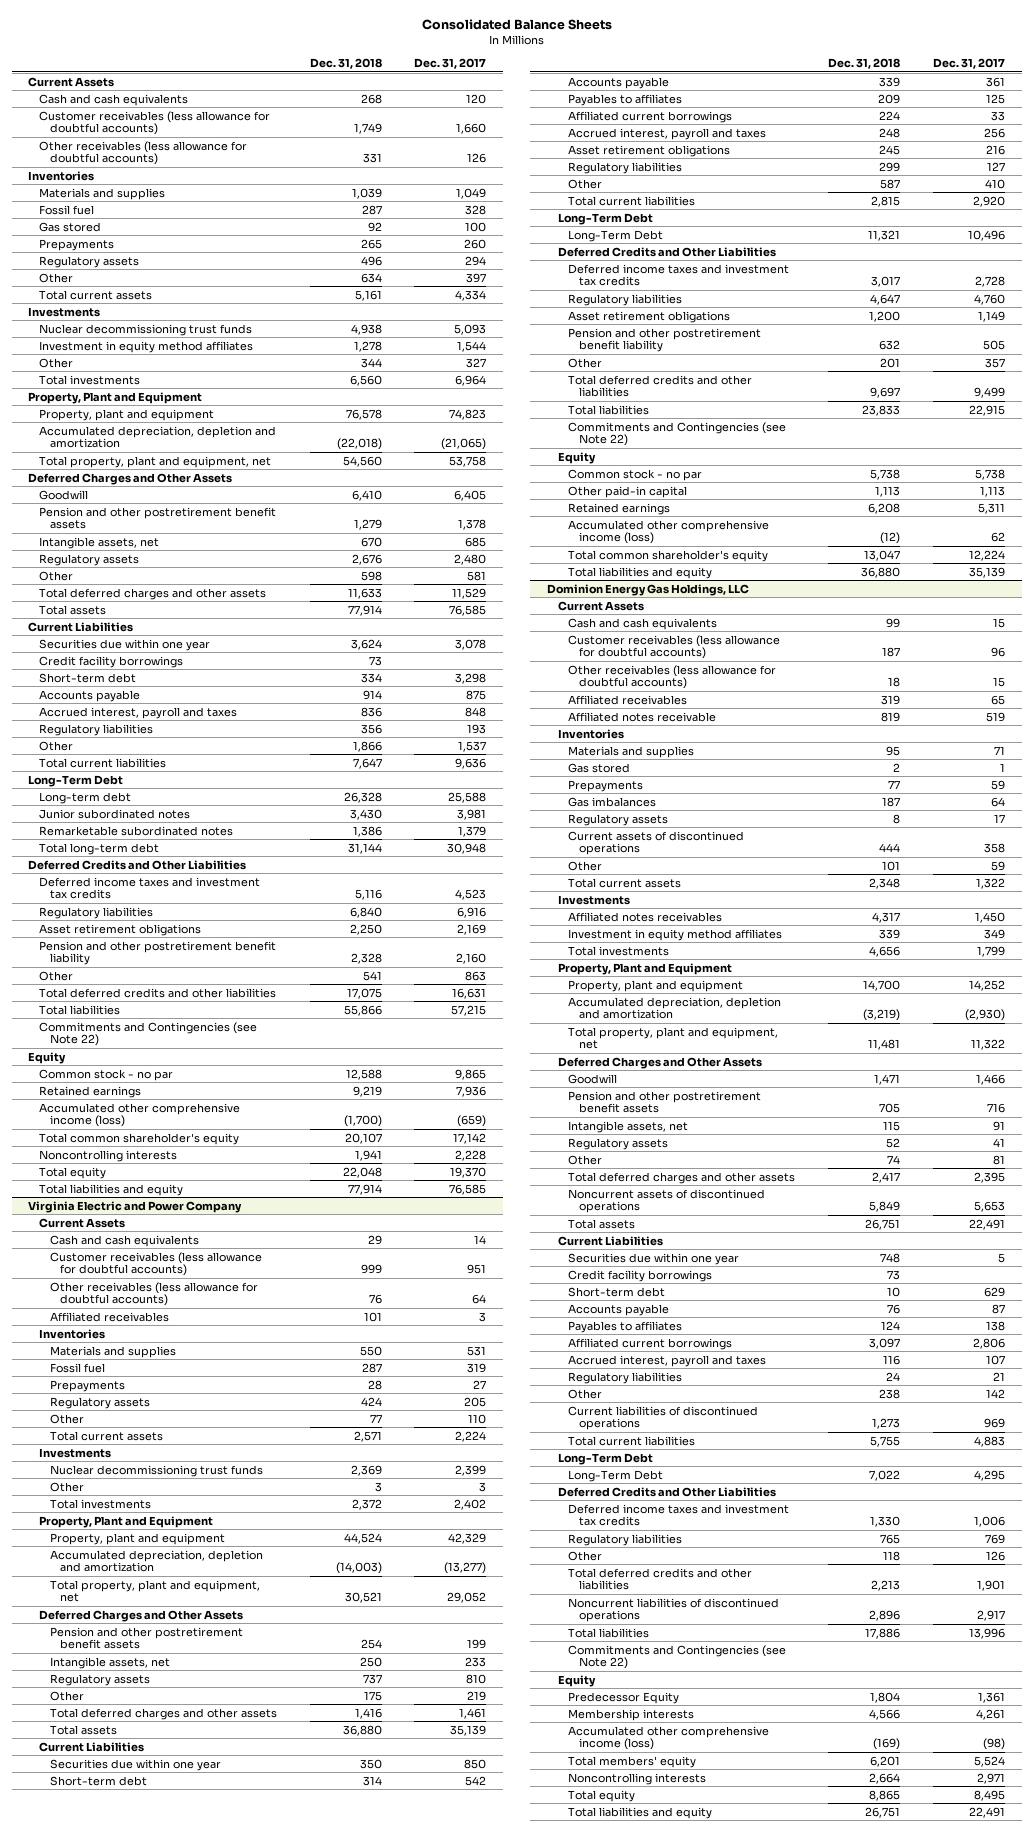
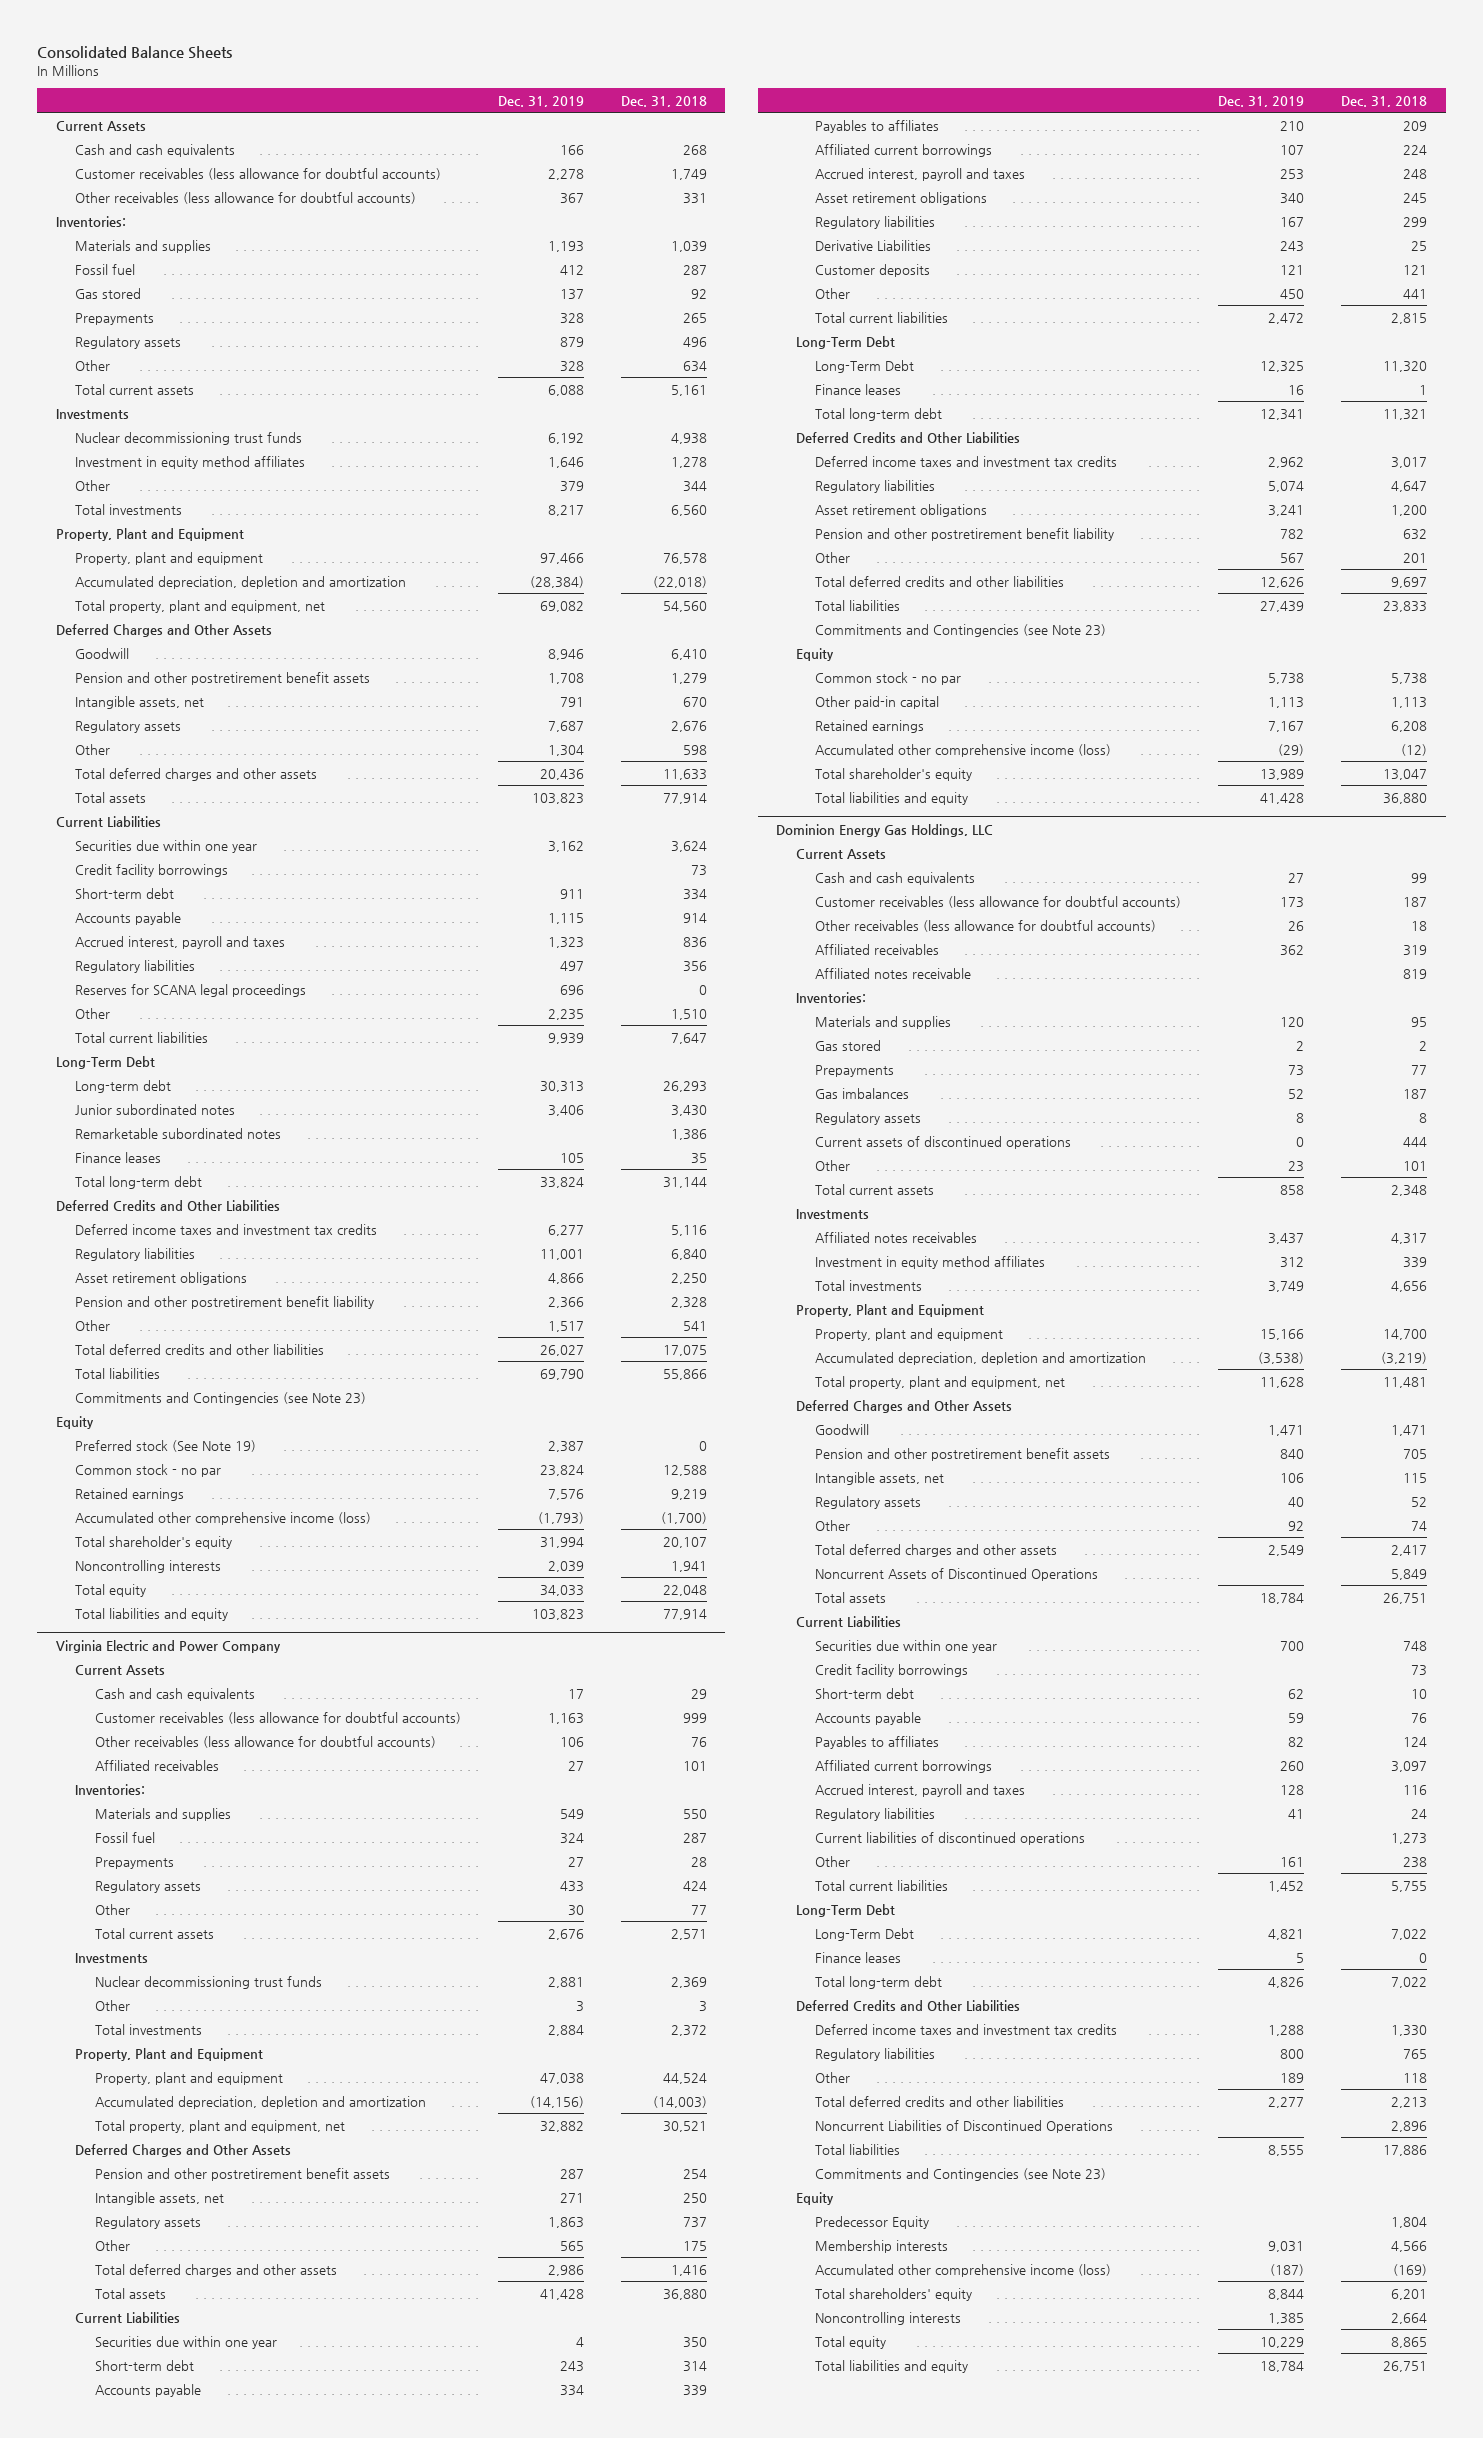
- | Dec. 31, 2018 | Dec. 31, 2017
+ | Dec. 31, 2019 | Dec. 31, 2018
- Inventories
+ Inventories:
- Other | 1,866 | 1,537
+ Reserves for SCANA legal proceedings | 696 | 0
+ Other | 2,235 | 1,510
- Long-term debt | 26,328 | 25,588
+ Long-term debt | 30,313 | 26,293
+ Finance leases | 105 | 35
- Commitments and Contingencies (see Note 22)
+ Commitments and Contingencies (see Note 23)
+ Preferred stock (See Note 19) | 2,387 | 0
- Total common shareholder's equity | 20,107 | 17,142
+ Total shareholder's equity | 31,994 | 20,107
@ Virginia Electric and Power Company
- Inventories
+ Inventories:
- Other | 587 | 410
+ Derivative Liabilities | 243 | 25
+ Customer deposits | 121 | 121
+ Other | 450 | 441
- Long-Term Debt | 11,321 | 10,496
+ Long-Term Debt | 12,325 | 11,320
+ Finance leases | 16 | 1
+ Total long-term debt | 12,341 | 11,321
- Commitments and Contingencies (see Note 22)
+ Commitments and Contingencies (see Note 23)
- Total common shareholder's equity | 13,047 | 12,224
+ Total shareholder's equity | 13,989 | 13,047
@ Dominion Energy Gas Holdings, LLC
- Inventories
+ Inventories:
- Noncurrent assets of discontinued operations | 5,849 | 5,653
+ Noncurrent Assets of Discontinued Operations | | 5,849
moved down: Other | 161 | 238
+ Finance leases | 5 | 0
+ Total long-term debt | 4,826 | 7,022
- Noncurrent liabilities of discontinued operations | 2,896 | 2,917
+ Noncurrent Liabilities of Discontinued Operations | | 2,896
- Commitments and Contingencies (see Note 22)
+ Commitments and Contingencies (see Note 23)
- Total members' equity | 6,201 | 5,524
+ Total shareholders' equity | 8,844 | 6,201

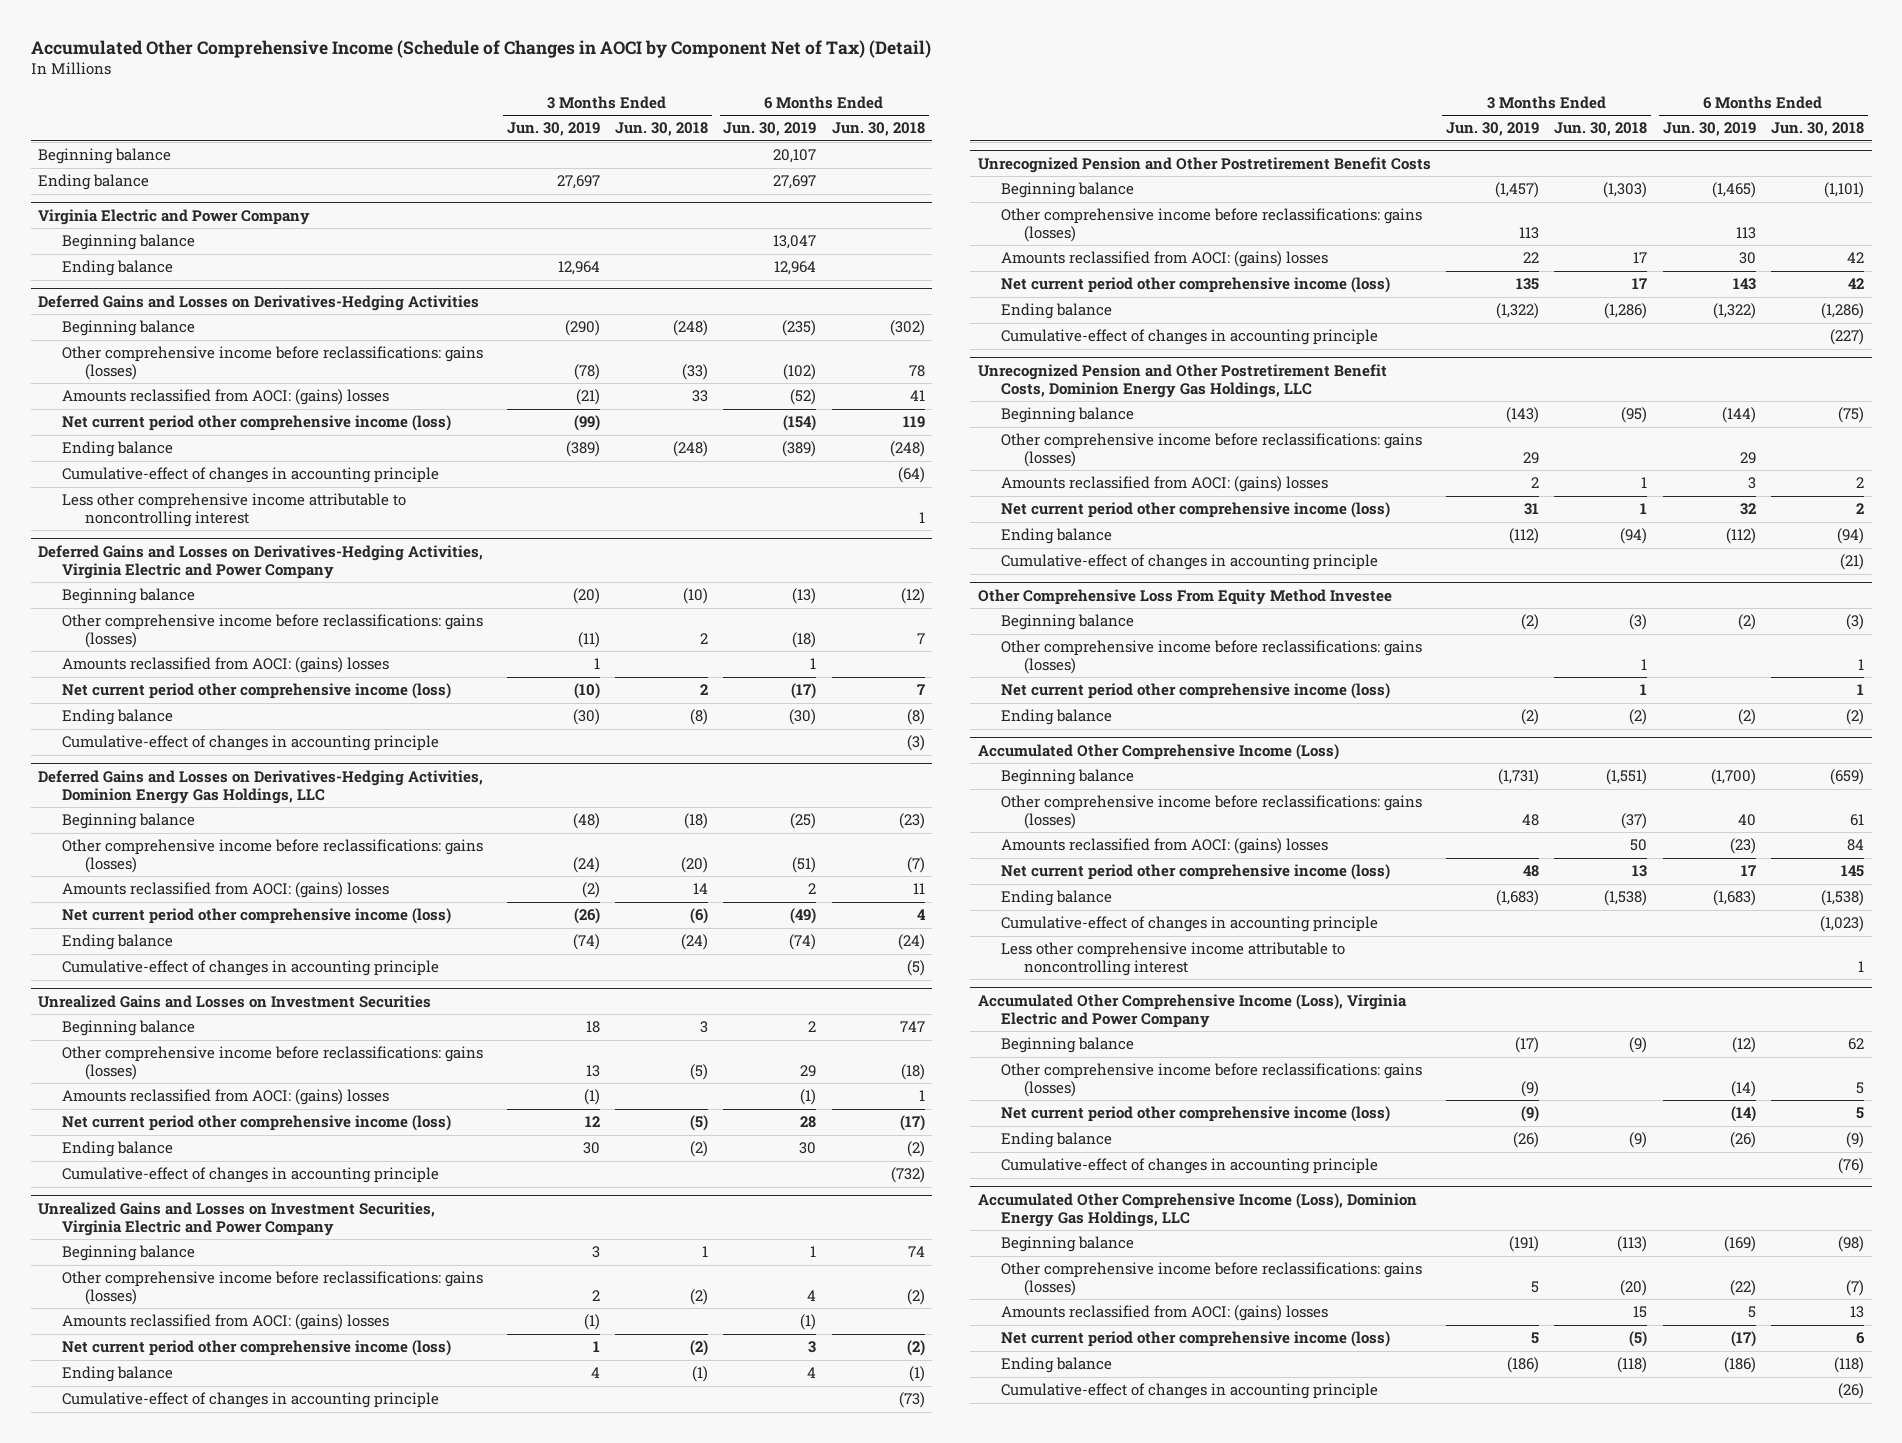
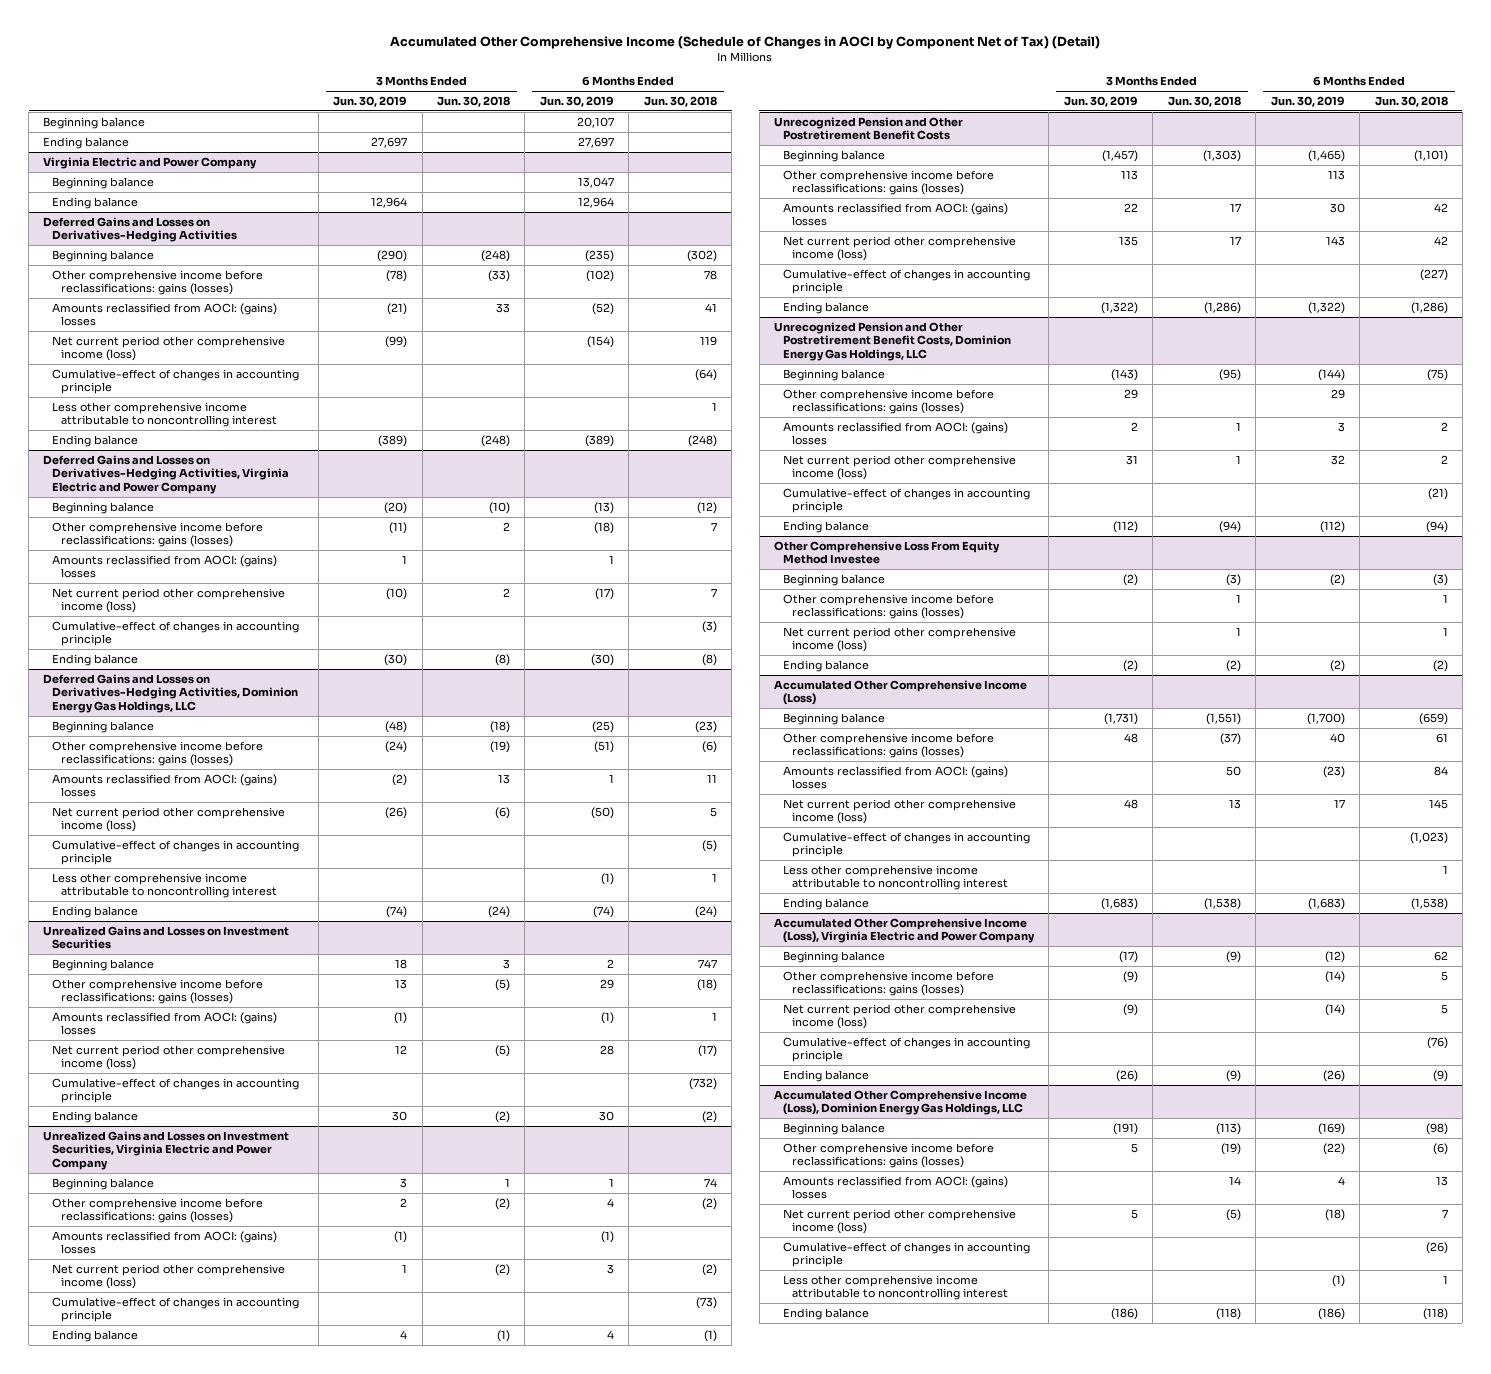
@ Deferred Gains and Losses on Derivatives-Hedging Activities
moved down: Ending balance | (389) | (248) | (389) | (248)
@ Deferred Gains and Losses on Derivatives-Hedging Activities, Virginia Electric and Power Company
moved down: Ending balance | (30) | (8) | (30) | (8)
@ Deferred Gains and Losses on Derivatives-Hedging Activities, Dominion Energy Gas Holdings, LLC
- Other comprehensive income before reclassifications: gains (losses) | (24) | (20) | (51) | (7)
- Amounts reclassified from AOCI: (gains) losses | (2) | 14 | 2 | 11
- Net current period other comprehensive income (loss) | (26) | (6) | (49) | 4
+ Other comprehensive income before reclassifications: gains (losses) | (24) | (19) | (51) | (6)
+ Amounts reclassified from AOCI: (gains) losses | (2) | 13 | 1 | 11
+ Net current period other comprehensive income (loss) | (26) | (6) | (50) | 5
+ Less other comprehensive income attributable to noncontrolling interest | | | (1) | 1
moved down: Ending balance | (74) | (24) | (74) | (24)
@ Unrealized Gains and Losses on Investment Securities
moved down: Ending balance | 30 | (2) | 30 | (2)
@ Unrealized Gains and Losses on Investment Securities, Virginia Electric and Power Company
moved down: Ending balance | 4 | (1) | 4 | (1)
@ Unrecognized Pension and Other Postretirement Benefit Costs
moved down: Ending balance | (1,322) | (1,286) | (1,322) | (1,286)
@ Unrecognized Pension and Other Postretirement Benefit Costs, Dominion Energy Gas Holdings, LLC
moved down: Ending balance | (112) | (94) | (112) | (94)
@ Accumulated Other Comprehensive Income (Loss)
moved down: Ending balance | (1,683) | (1,538) | (1,683) | (1,538)
@ Accumulated Other Comprehensive Income (Loss), Virginia Electric and Power Company
moved down: Ending balance | (26) | (9) | (26) | (9)
@ Accumulated Other Comprehensive Income (Loss), Dominion Energy Gas Holdings, LLC
- Other comprehensive income before reclassifications: gains (losses) | 5 | (20) | (22) | (7)
- Amounts reclassified from AOCI: (gains) losses | | 15 | 5 | 13
- Net current period other comprehensive income (loss) | 5 | (5) | (17) | 6
+ Other comprehensive income before reclassifications: gains (losses) | 5 | (19) | (22) | (6)
+ Amounts reclassified from AOCI: (gains) losses | | 14 | 4 | 13
+ Net current period other comprehensive income (loss) | 5 | (5) | (18) | 7
+ Less other comprehensive income attributable to noncontrolling interest | | | (1) | 1
moved down: Ending balance | (186) | (118) | (186) | (118)

